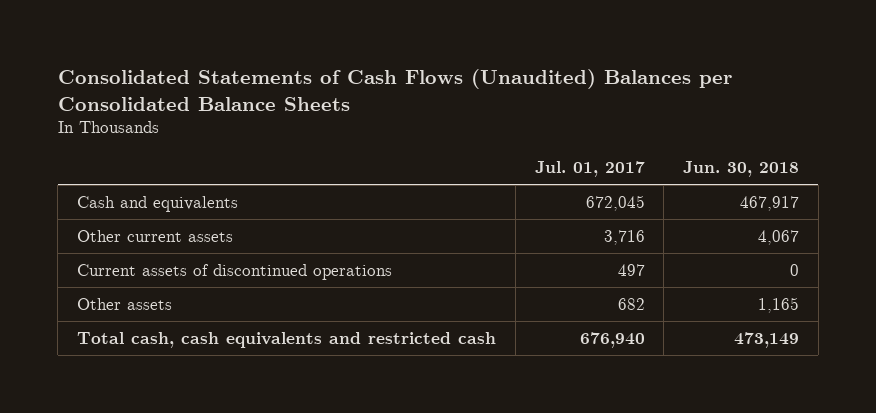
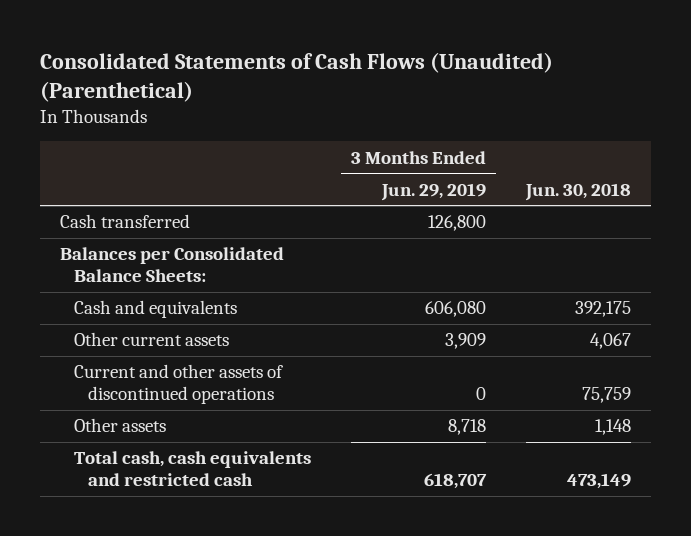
- Consolidated Statements of Cash Flows (Unaudited) Balances per Consolidated Balance Sheets
+ Consolidated Statements of Cash Flows (Unaudited) (Parenthetical)
- | Jul. 01, 2017 | Jun. 30, 2018
+ | 3 Months Ended Jun. 29, 2019 | Jun. 30, 2018
- Cash and equivalents | 672,045 | 467,917
+ Cash transferred | 126,800 |
+ Balances per Consolidated Balance Sheets:
+ Cash and equivalents | 606,080 | 392,175
- Current assets of discontinued operations | 497 | 0
- Other assets | 682 | 1,165
+ Current and other assets of discontinued operations | 0 | 75,759
+ Other assets | 8,718 | 1,148

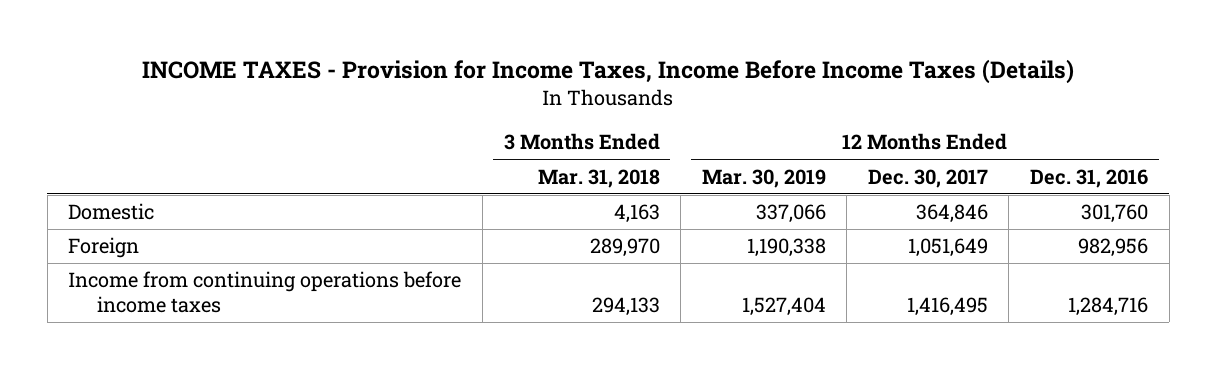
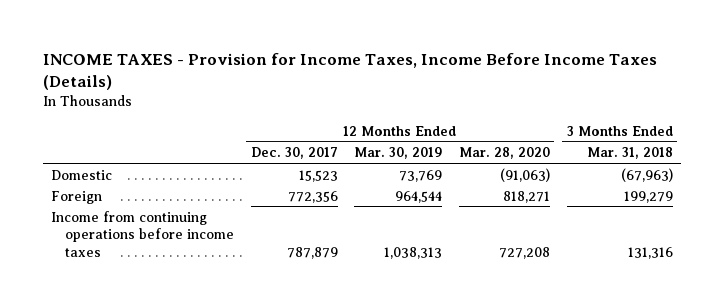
- | 3 Months Ended Mar. 31, 2018 | 12 Months Ended Mar. 30, 2019 | 12 Months Ended Dec. 30, 2017 | 12 Months Ended Dec. 31, 2016
+ | 12 Months Ended Dec. 30, 2017 | 12 Months Ended Mar. 30, 2019 | 12 Months Ended Mar. 28, 2020 | 3 Months Ended Mar. 31, 2018
- Domestic | 4,163 | 337,066 | 364,846 | 301,760
- Foreign | 289,970 | 1,190,338 | 1,051,649 | 982,956
- Income from continuing operations before income taxes | 294,133 | 1,527,404 | 1,416,495 | 1,284,716
+ Domestic | 15,523 | 73,769 | (91,063) | (67,963)
+ Foreign | 772,356 | 964,544 | 818,271 | 199,279
+ Income from continuing operations before income taxes | 787,879 | 1,038,313 | 727,208 | 131,316

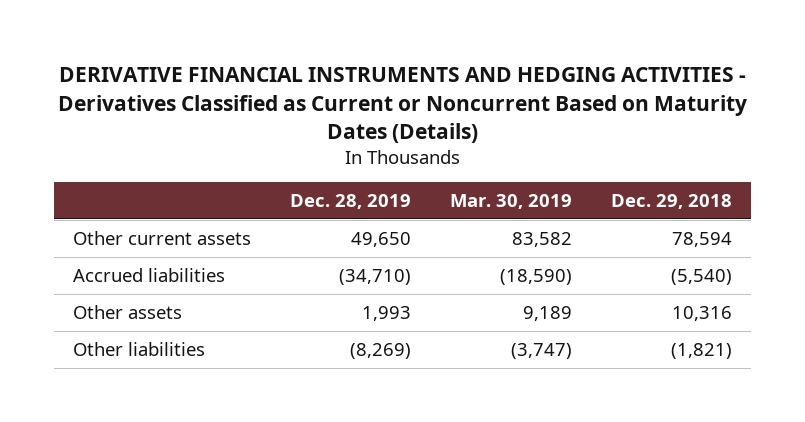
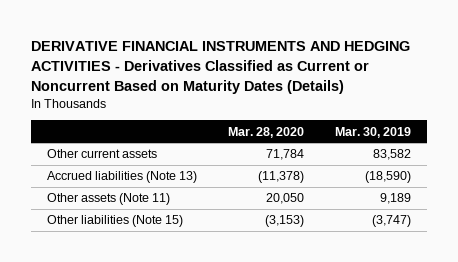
- | Dec. 28, 2019 | Mar. 30, 2019 | Dec. 29, 2018
+ | Mar. 28, 2020 | Mar. 30, 2019
- Accrued liabilities | (34,710) | (18,590) | (5,540)
- Other assets | 1,993 | 9,189 | 10,316
- Other liabilities | (8,269) | (3,747) | (1,821)
+ Accrued liabilities (Note 13) | (11,378) | (18,590)
+ Other assets (Note 11) | 20,050 | 9,189
+ Other liabilities (Note 15) | (3,153) | (3,747)

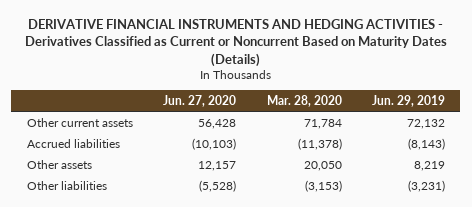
- | Mar. 28, 2020 | Mar. 30, 2019
+ | Jun. 27, 2020 | Mar. 28, 2020 | Jun. 29, 2019
- Accrued liabilities (Note 13) | (11,378) | (18,590)
- Other assets (Note 11) | 20,050 | 9,189
- Other liabilities (Note 15) | (3,153) | (3,747)
+ Accrued liabilities | (10,103) | (11,378) | (8,143)
+ Other assets | 12,157 | 20,050 | 8,219
+ Other liabilities | (5,528) | (3,153) | (3,231)

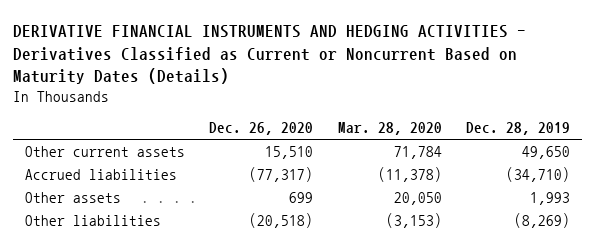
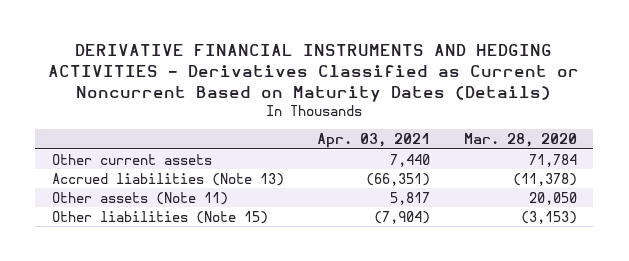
- | Dec. 26, 2020 | Mar. 28, 2020 | Dec. 28, 2019
+ | Apr. 03, 2021 | Mar. 28, 2020
- Accrued liabilities | (77,317) | (11,378) | (34,710)
- Other assets | 699 | 20,050 | 1,993
- Other liabilities | (20,518) | (3,153) | (8,269)
+ Accrued liabilities (Note 13) | (66,351) | (11,378)
+ Other assets (Note 11) | 5,817 | 20,050
+ Other liabilities (Note 15) | (7,904) | (3,153)

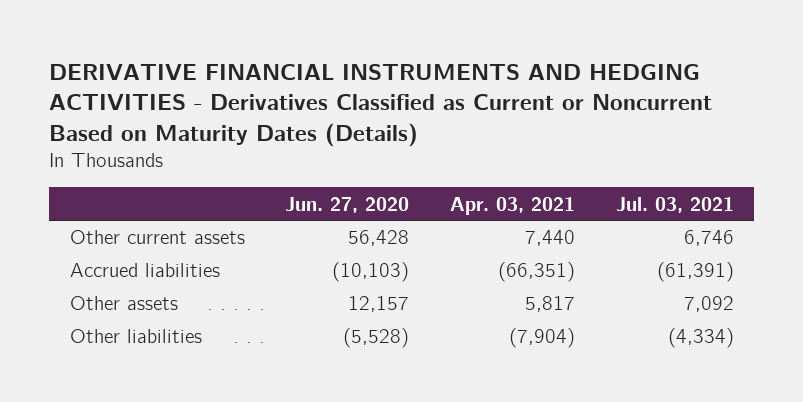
- | Apr. 03, 2021 | Mar. 28, 2020
+ | Jun. 27, 2020 | Apr. 03, 2021 | Jul. 03, 2021
- Accrued liabilities (Note 13) | (66,351) | (11,378)
- Other assets (Note 11) | 5,817 | 20,050
- Other liabilities (Note 15) | (7,904) | (3,153)
+ Accrued liabilities | (10,103) | (66,351) | (61,391)
+ Other assets | 12,157 | 5,817 | 7,092
+ Other liabilities | (5,528) | (7,904) | (4,334)

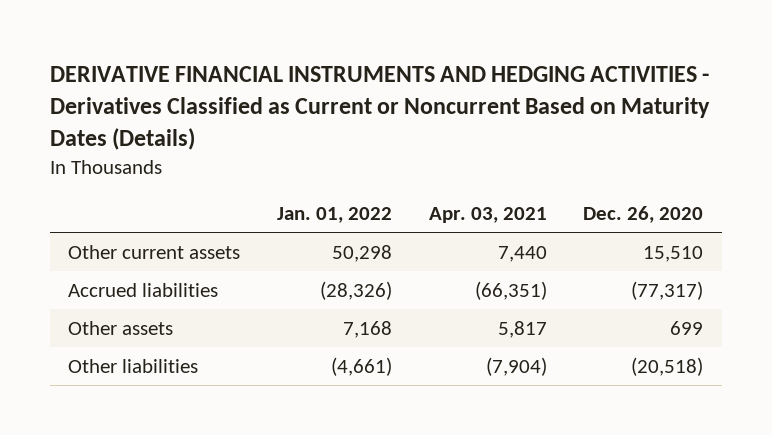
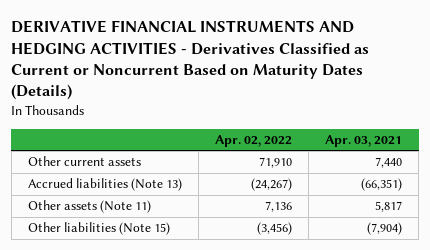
- | Jan. 01, 2022 | Apr. 03, 2021 | Dec. 26, 2020
+ | Apr. 02, 2022 | Apr. 03, 2021
- Accrued liabilities | (28,326) | (66,351) | (77,317)
- Other assets | 7,168 | 5,817 | 699
- Other liabilities | (4,661) | (7,904) | (20,518)
+ Accrued liabilities (Note 13) | (24,267) | (66,351)
+ Other assets (Note 11) | 7,136 | 5,817
+ Other liabilities (Note 15) | (3,456) | (7,904)

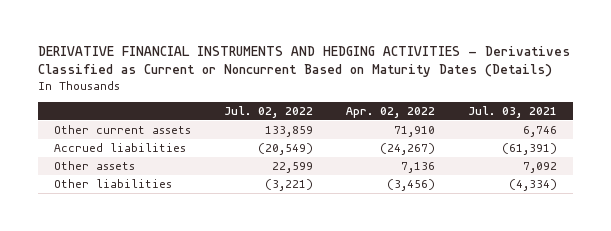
- | Apr. 02, 2022 | Apr. 03, 2021
+ | Jul. 02, 2022 | Apr. 02, 2022 | Jul. 03, 2021
- Accrued liabilities (Note 13) | (24,267) | (66,351)
- Other assets (Note 11) | 7,136 | 5,817
- Other liabilities (Note 15) | (3,456) | (7,904)
+ Accrued liabilities | (20,549) | (24,267) | (61,391)
+ Other assets | 22,599 | 7,136 | 7,092
+ Other liabilities | (3,221) | (3,456) | (4,334)

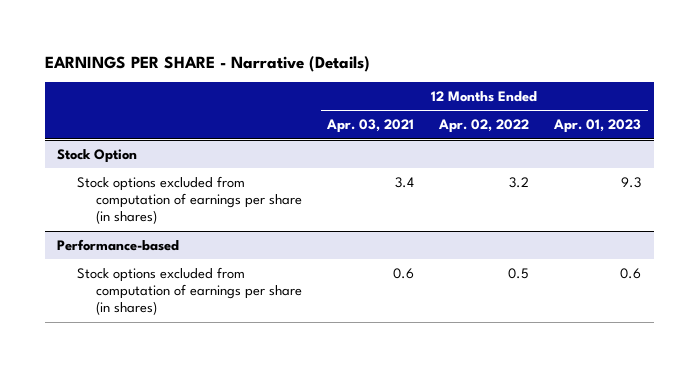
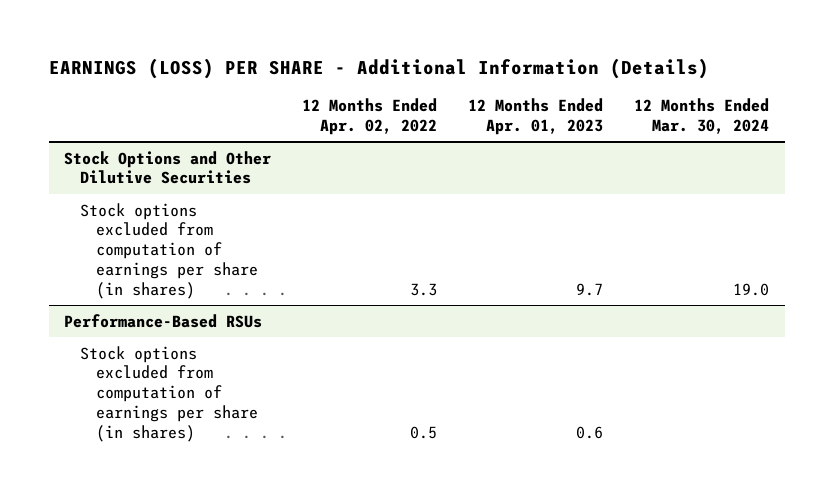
- EARNINGS PER SHARE - Narrative (Details)
+ EARNINGS (LOSS) PER SHARE - Additional Information (Details)
- | 12 Months Ended Apr. 03, 2021 | 12 Months Ended Apr. 02, 2022 | 12 Months Ended Apr. 01, 2023
+ | 12 Months Ended Apr. 02, 2022 | 12 Months Ended Apr. 01, 2023 | 12 Months Ended Mar. 30, 2024
- Stock Option
- Stock options excluded from computation of earnings per share (in shares) | 3.4 | 3.2 | 9.3
- Performance-based
+ Stock Options and Other Dilutive Securities
+ Stock options excluded from computation of earnings per share (in shares) | 3.3 | 9.7 | 19.0
+ Performance-Based RSUs

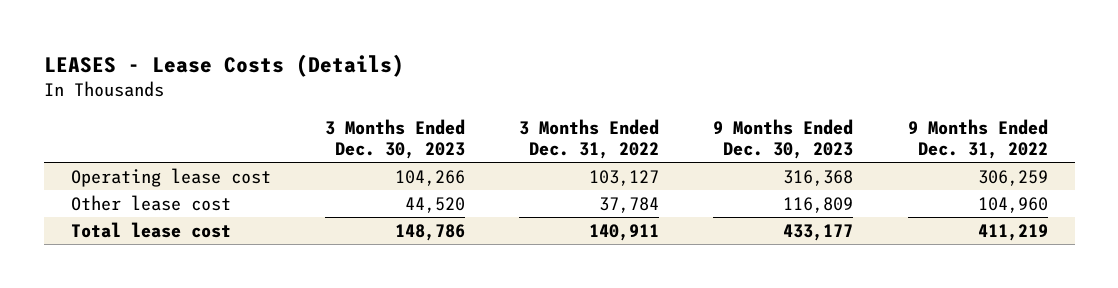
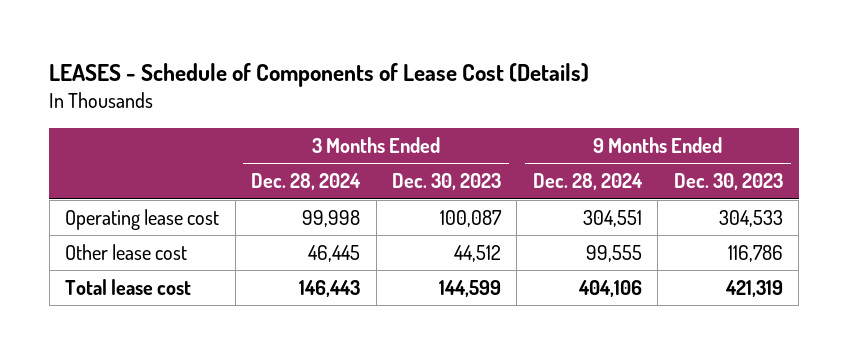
- LEASES - Lease Costs (Details)
+ LEASES - Schedule of Components of Lease Cost (Details)
- | 3 Months Ended Dec. 30, 2023 | 3 Months Ended Dec. 31, 2022 | 9 Months Ended Dec. 30, 2023 | 9 Months Ended Dec. 31, 2022
+ | 3 Months Ended Dec. 28, 2024 | 3 Months Ended Dec. 30, 2023 | 9 Months Ended Dec. 28, 2024 | 9 Months Ended Dec. 30, 2023
- Operating lease cost | 104,266 | 103,127 | 316,368 | 306,259
- Other lease cost | 44,520 | 37,784 | 116,809 | 104,960
- Total lease cost | 148,786 | 140,911 | 433,177 | 411,219
+ Operating lease cost | 99,998 | 100,087 | 304,551 | 304,533
+ Other lease cost | 46,445 | 44,512 | 99,555 | 116,786
+ Total lease cost | 146,443 | 144,599 | 404,106 | 421,319

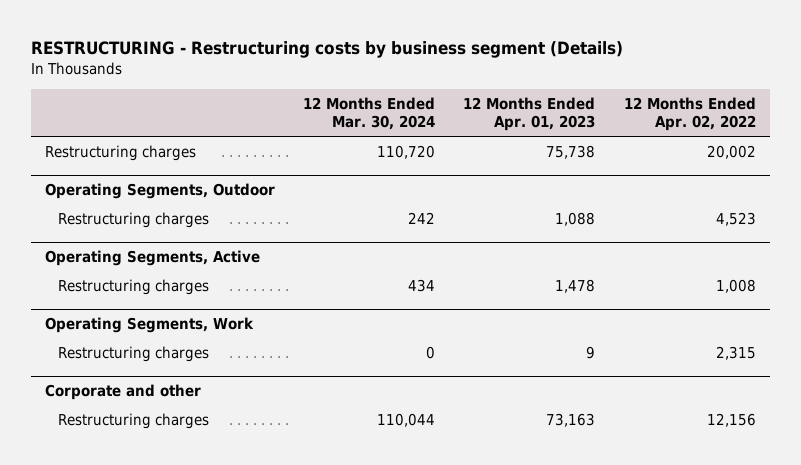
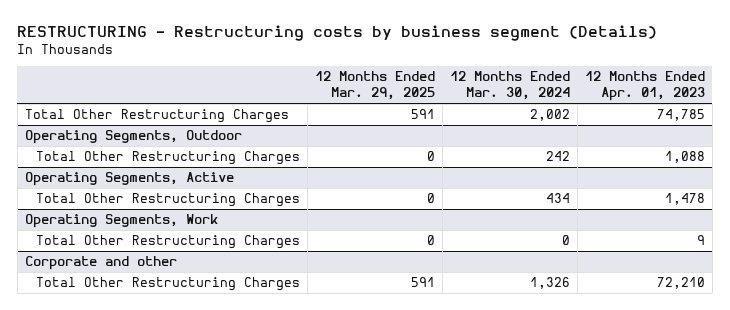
- | 12 Months Ended Mar. 30, 2024 | 12 Months Ended Apr. 01, 2023 | 12 Months Ended Apr. 02, 2022
+ | 12 Months Ended Mar. 29, 2025 | 12 Months Ended Mar. 30, 2024 | 12 Months Ended Apr. 01, 2023
- Restructuring charges | 110,720 | 75,738 | 20,002
+ Total Other Restructuring Charges | 591 | 2,002 | 74,785
@ Operating Segments, Outdoor
- Restructuring charges | 242 | 1,088 | 4,523
+ Total Other Restructuring Charges | 0 | 242 | 1,088
@ Operating Segments, Active
- Restructuring charges | 434 | 1,478 | 1,008
+ Total Other Restructuring Charges | 0 | 434 | 1,478
@ Operating Segments, Work
- Restructuring charges | 0 | 9 | 2,315
+ Total Other Restructuring Charges | 0 | 0 | 9
@ Corporate and other
- Restructuring charges | 110,044 | 73,163 | 12,156
+ Total Other Restructuring Charges | 591 | 1,326 | 72,210

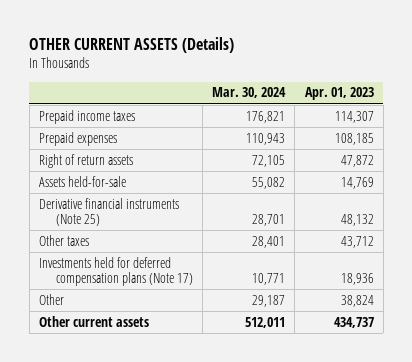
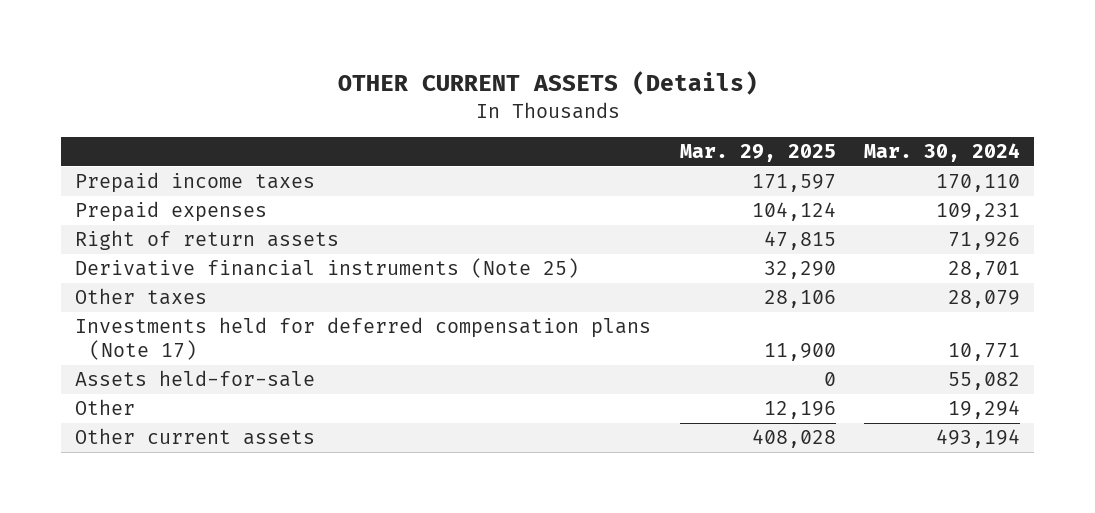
- | Mar. 30, 2024 | Apr. 01, 2023
+ | Mar. 29, 2025 | Mar. 30, 2024
- Prepaid income taxes | 176,821 | 114,307
- Prepaid expenses | 110,943 | 108,185
- Right of return assets | 72,105 | 47,872
+ Prepaid income taxes | 171,597 | 170,110
+ Prepaid expenses | 104,124 | 109,231
+ Right of return assets | 47,815 | 71,926
- Other taxes | 28,401 | 43,712
+ Other taxes | 28,106 | 28,079
- Other | 29,187 | 38,824
- Other current assets | 512,011 | 434,737
moved down: Assets held-for-sale | 0 | 55,082
+ Other | 12,196 | 19,294
+ Other current assets | 408,028 | 493,194

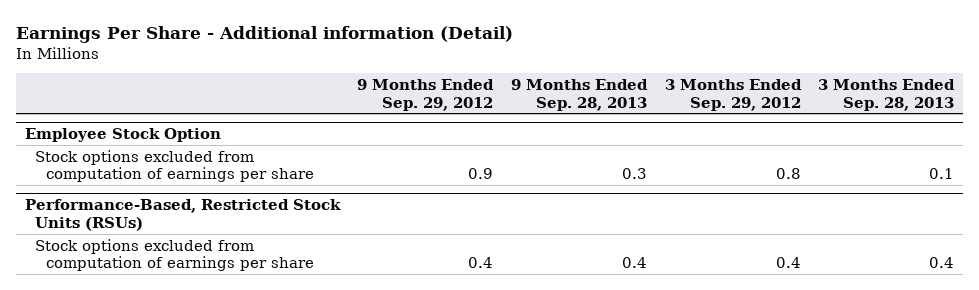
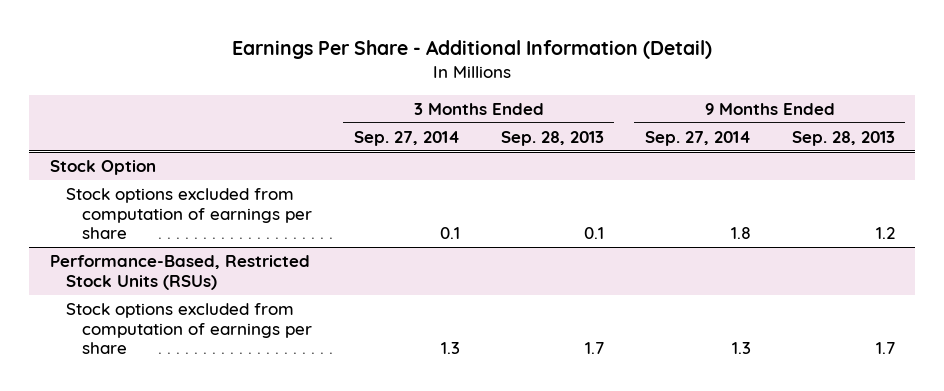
- Earnings Per Share - Additional information (Detail)
+ Earnings Per Share - Additional Information (Detail)
- | 9 Months Ended Sep. 29, 2012 | 9 Months Ended Sep. 28, 2013 | 3 Months Ended Sep. 29, 2012 | 3 Months Ended Sep. 28, 2013
+ | 3 Months Ended Sep. 27, 2014 | 3 Months Ended Sep. 28, 2013 | 9 Months Ended Sep. 27, 2014 | 9 Months Ended Sep. 28, 2013
- Employee Stock Option
- Stock options excluded from computation of earnings per share | 0.9 | 0.3 | 0.8 | 0.1
+ Stock Option
+ Stock options excluded from computation of earnings per share | 0.1 | 0.1 | 1.8 | 1.2
@ Performance-Based, Restricted Stock Units (RSUs)
- Stock options excluded from computation of earnings per share | 0.4 | 0.4 | 0.4 | 0.4
+ Stock options excluded from computation of earnings per share | 1.3 | 1.7 | 1.3 | 1.7

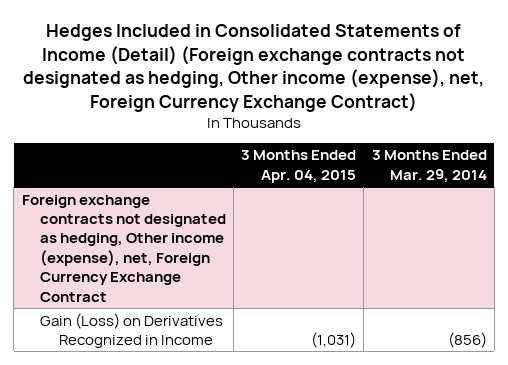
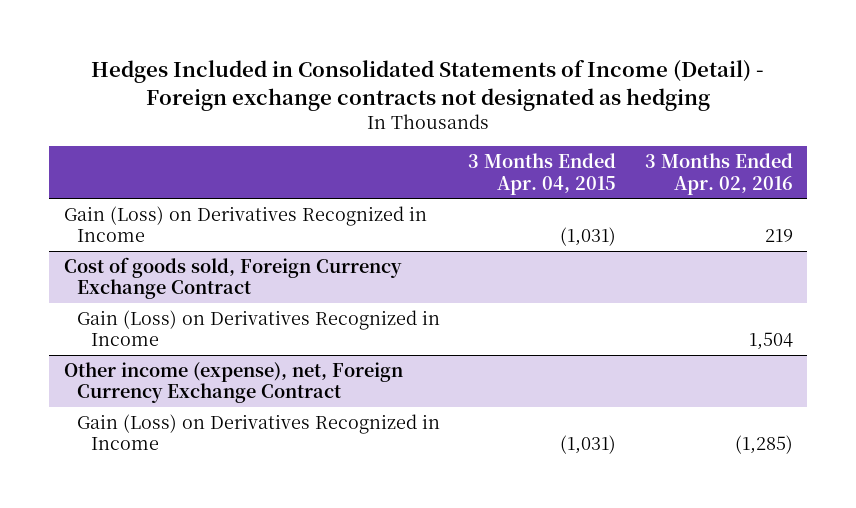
- Hedges Included in Consolidated Statements of Income (Detail) (Foreign exchange contracts not designated as hedging, Other income (expense), net, Foreign Currency Exchange Contract)
+ Hedges Included in Consolidated Statements of Income (Detail) - Foreign exchange contracts not designated as hedging
- | 3 Months Ended Apr. 04, 2015 | 3 Months Ended Mar. 29, 2014
+ | 3 Months Ended Apr. 04, 2015 | 3 Months Ended Apr. 02, 2016
- Foreign exchange contracts not designated as hedging, Other income (expense), net, Foreign Currency Exchange Contract
+ Cost of goods sold, Foreign Currency Exchange Contract
+ Gain (Loss) on Derivatives Recognized in Income | | 1,504
+ Other income (expense), net, Foreign Currency Exchange Contract
+ Gain (Loss) on Derivatives Recognized in Income | (1,031) | (1,285)

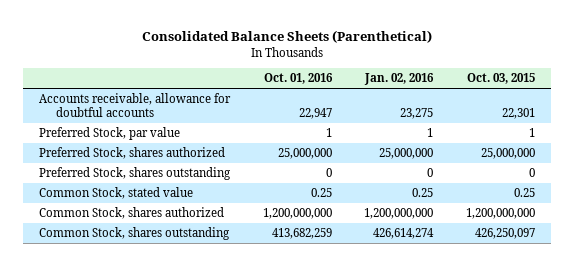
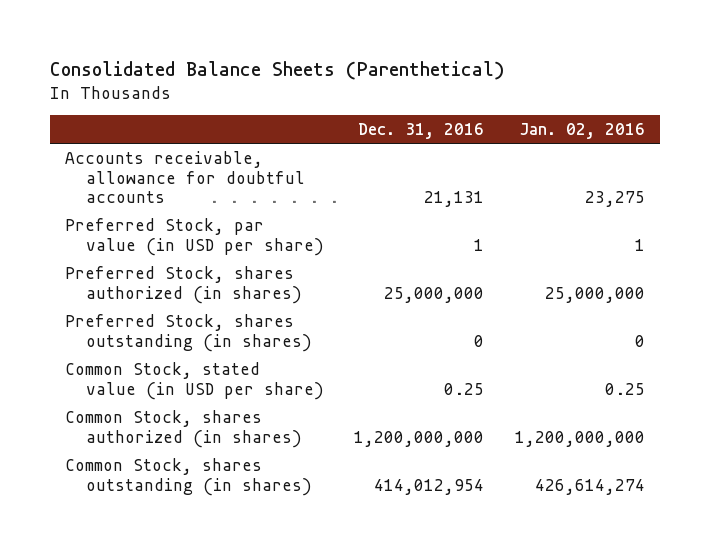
- | Oct. 01, 2016 | Jan. 02, 2016 | Oct. 03, 2015
+ | Dec. 31, 2016 | Jan. 02, 2016
- Preferred Stock, par value | 1 | 1 | 1
- Preferred Stock, shares authorized | 25,000,000 | 25,000,000 | 25,000,000
- Preferred Stock, shares outstanding | 0 | 0 | 0
- Common Stock, stated value | 0.25 | 0.25 | 0.25
- Common Stock, shares authorized | 1,200,000,000 | 1,200,000,000 | 1,200,000,000
- Common Stock, shares outstanding | 413,682,259 | 426,614,274 | 426,250,097
+ Preferred Stock, par value (in USD per share) | 1 | 1
+ Preferred Stock, shares authorized (in shares) | 25,000,000 | 25,000,000
+ Preferred Stock, shares outstanding (in shares) | 0 | 0
+ Common Stock, stated value (in USD per share) | 0.25 | 0.25
+ Common Stock, shares authorized (in shares) | 1,200,000,000 | 1,200,000,000
+ Common Stock, shares outstanding (in shares) | 414,012,954 | 426,614,274

